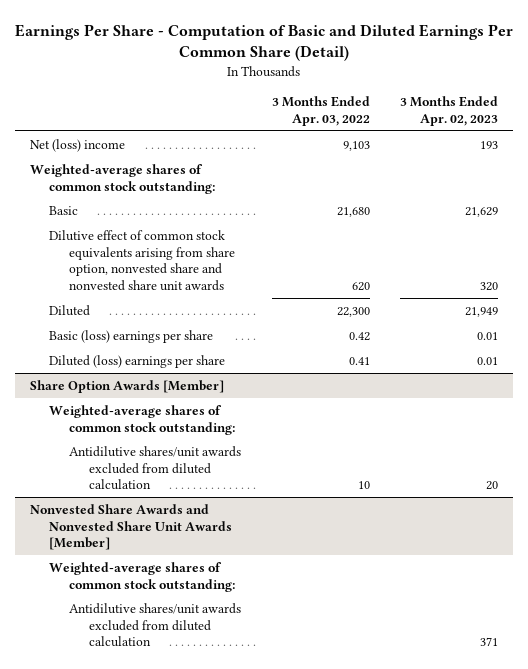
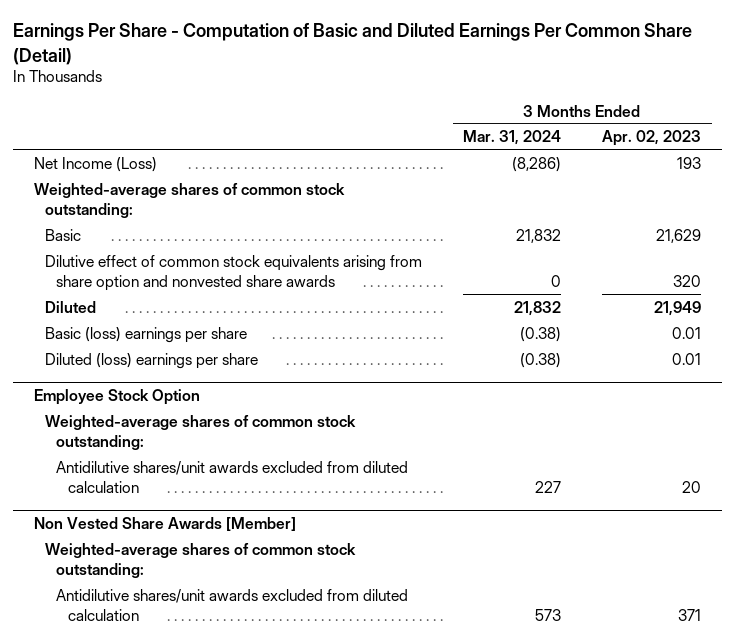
- | 3 Months Ended Apr. 03, 2022 | 3 Months Ended Apr. 02, 2023
+ | 3 Months Ended Mar. 31, 2024 | 3 Months Ended Apr. 02, 2023
- Net (loss) income | 9,103 | 193
+ Net Income (Loss) | (8,286) | 193
- Dilutive effect of common stock equivalents arising from share option, nonvested share and nonvested share unit awards | 620 | 320
+ Dilutive effect of common stock equivalents arising from share option and nonvested share awards | 0 | 320
- Share Option Awards [Member]
+ Employee Stock Option
- Nonvested Share Awards and Nonvested Share Unit Awards [Member]
+ Non Vested Share Awards [Member]

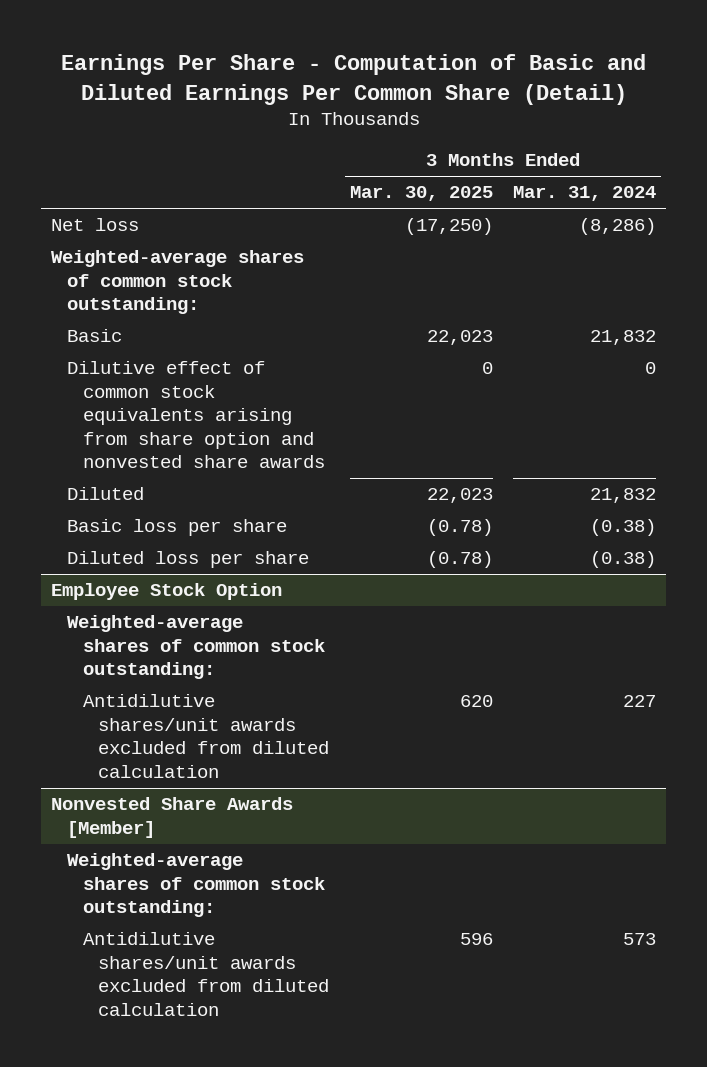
- | 3 Months Ended Mar. 31, 2024 | 3 Months Ended Apr. 02, 2023
+ | 3 Months Ended Mar. 30, 2025 | 3 Months Ended Mar. 31, 2024
- Net Income (Loss) | (8,286) | 193
+ Net loss | (17,250) | (8,286)
- Basic (loss) earnings per share | (0.38) | 0.01
- Diluted (loss) earnings per share | (0.38) | 0.01
+ Basic loss per share | (0.78) | (0.38)
+ Diluted loss per share | (0.78) | (0.38)
- Non Vested Share Awards [Member]
+ Nonvested Share Awards [Member]

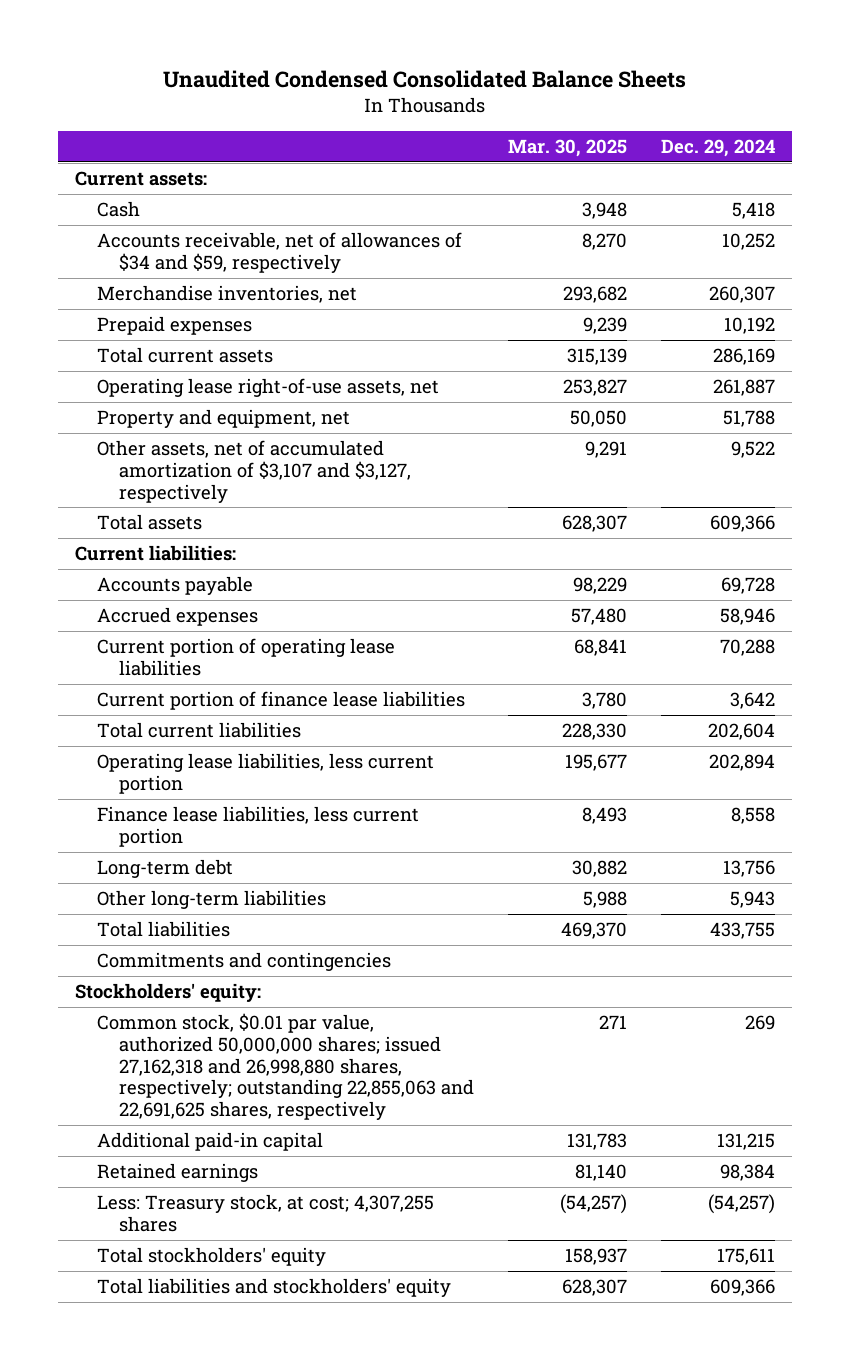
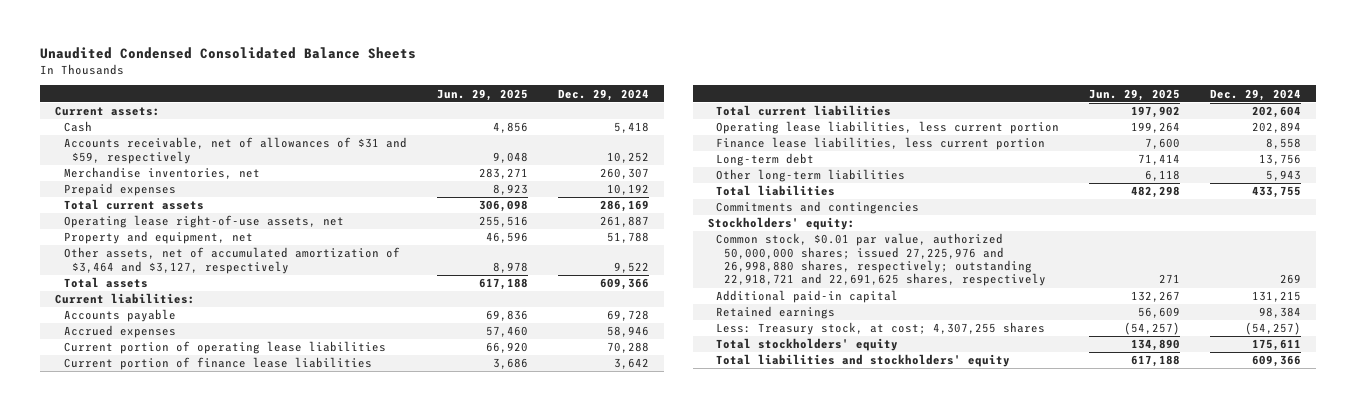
- | Mar. 30, 2025 | Dec. 29, 2024
+ | Jun. 29, 2025 | Dec. 29, 2024
- Accounts receivable, net of allowances of $34 and $59, respectively | 8,270 | 10,252
+ Accounts receivable, net of allowances of $31 and $59, respectively | 9,048 | 10,252
- Other assets, net of accumulated amortization of $3,107 and $3,127, respectively | 9,291 | 9,522
+ Other assets, net of accumulated amortization of $3,464 and $3,127, respectively | 8,978 | 9,522
- Common stock, $0.01 par value, authorized 50,000,000 shares; issued 27,162,318 and 26,998,880 shares, respectively; outstanding 22,855,063 and 22,691,625 shares, respectively | 271 | 269
+ Common stock, $0.01 par value, authorized 50,000,000 shares; issued 27,225,976 and 26,998,880 shares, respectively; outstanding 22,918,721 and 22,691,625 shares, respectively | 271 | 269

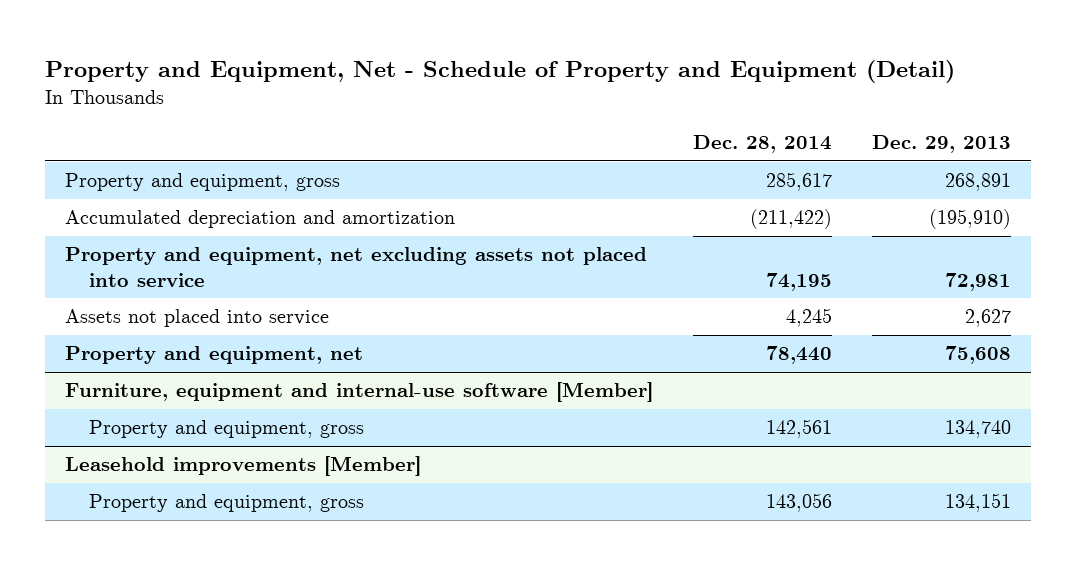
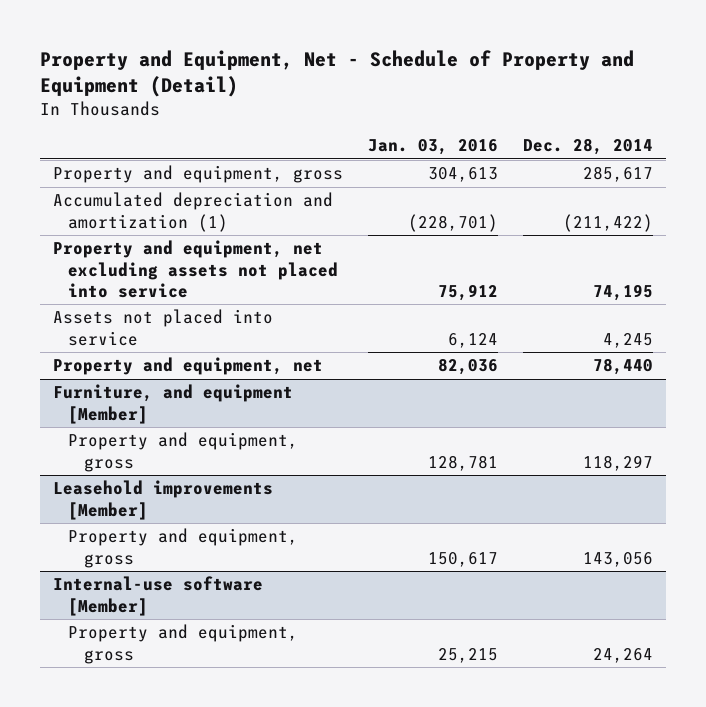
- | Dec. 28, 2014 | Dec. 29, 2013
+ | Jan. 03, 2016 | Dec. 28, 2014
- Accumulated depreciation and amortization | (211,422) | (195,910)
+ Accumulated depreciation and amortization (1) | (228,701) | (211,422)
- Furniture, equipment and internal-use software [Member]
- Property and equipment, gross | 142,561 | 134,740
+ Furniture, and equipment [Member]
+ Property and equipment, gross | 128,781 | 118,297
+ Internal-use software [Member]
+ Property and equipment, gross | 25,215 | 24,264

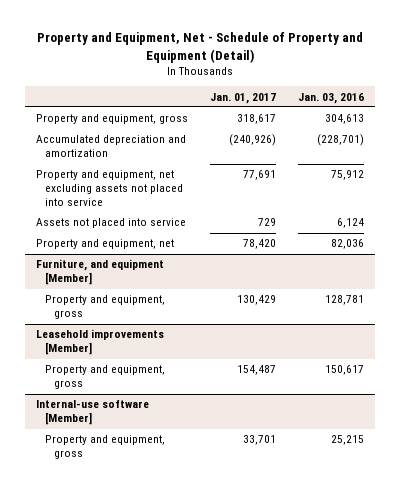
- | Jan. 03, 2016 | Dec. 28, 2014
+ | Jan. 01, 2017 | Jan. 03, 2016
- Accumulated depreciation and amortization (1) | (228,701) | (211,422)
+ Accumulated depreciation and amortization | (240,926) | (228,701)

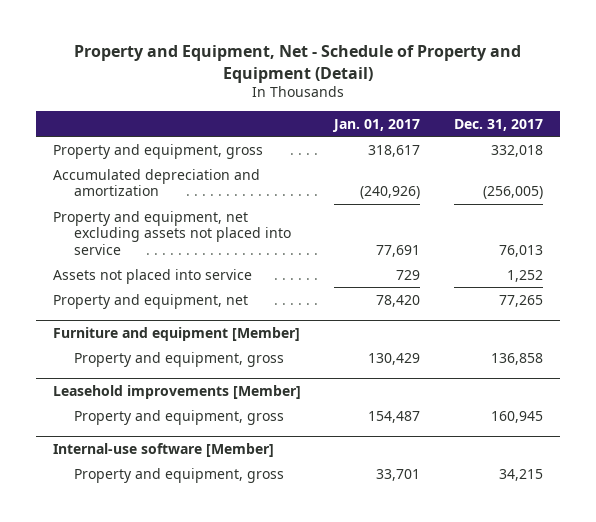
- | Jan. 01, 2017 | Jan. 03, 2016
+ | Jan. 01, 2017 | Dec. 31, 2017
- Furniture, and equipment [Member]
+ Furniture and equipment [Member]

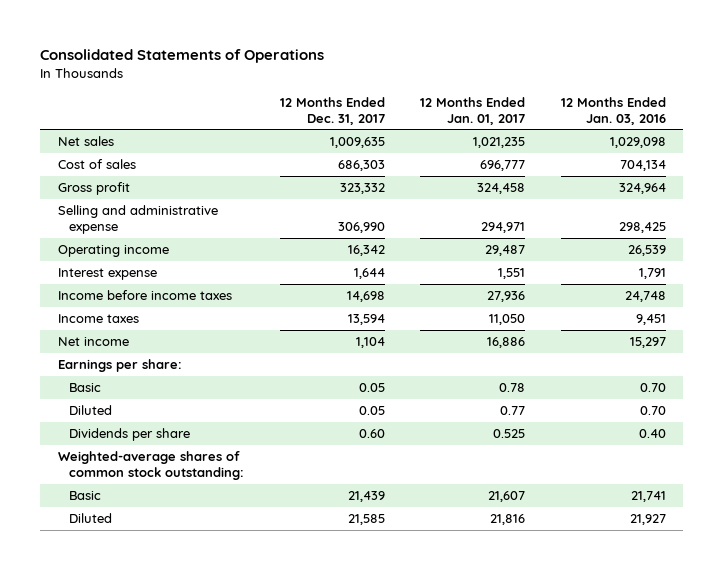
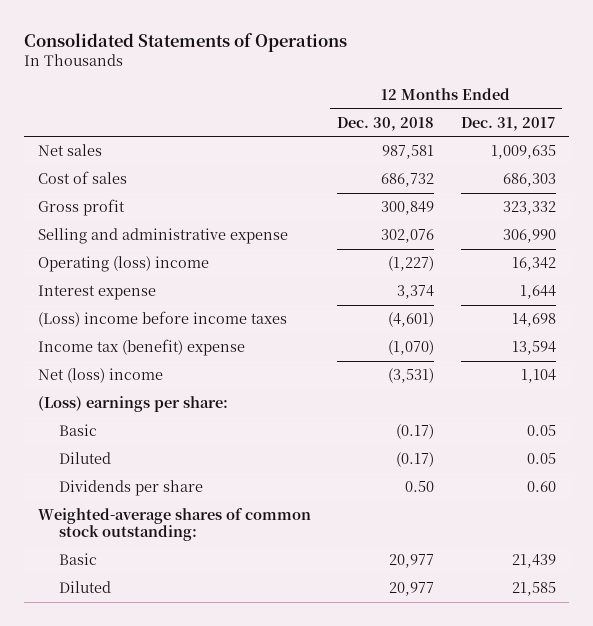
- | 12 Months Ended Dec. 31, 2017 | 12 Months Ended Jan. 01, 2017 | 12 Months Ended Jan. 03, 2016
+ | 12 Months Ended Dec. 30, 2018 | 12 Months Ended Dec. 31, 2017
- Operating income | 16,342 | 29,487 | 26,539
+ Operating (loss) income | (1,227) | 16,342
- Income before income taxes | 14,698 | 27,936 | 24,748
- Income taxes | 13,594 | 11,050 | 9,451
- Net income | 1,104 | 16,886 | 15,297
- Earnings per share:
+ (Loss) income before income taxes | (4,601) | 14,698
+ Income tax (benefit) expense | (1,070) | 13,594
+ Net (loss) income | (3,531) | 1,104
+ (Loss) earnings per share:

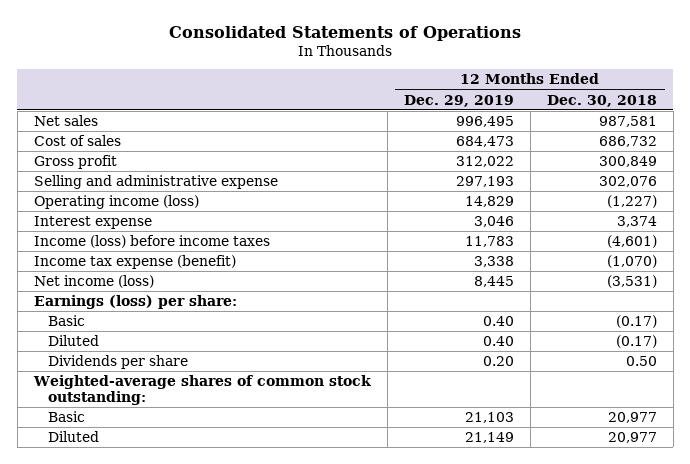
- | 12 Months Ended Dec. 30, 2018 | 12 Months Ended Dec. 31, 2017
+ | 12 Months Ended Dec. 29, 2019 | 12 Months Ended Dec. 30, 2018
- Operating (loss) income | (1,227) | 16,342
+ Operating income (loss) | 14,829 | (1,227)
- (Loss) income before income taxes | (4,601) | 14,698
- Income tax (benefit) expense | (1,070) | 13,594
- Net (loss) income | (3,531) | 1,104
- (Loss) earnings per share:
+ Income (loss) before income taxes | 11,783 | (4,601)
+ Income tax expense (benefit) | 3,338 | (1,070)
+ Net income (loss) | 8,445 | (3,531)
+ Earnings (loss) per share:

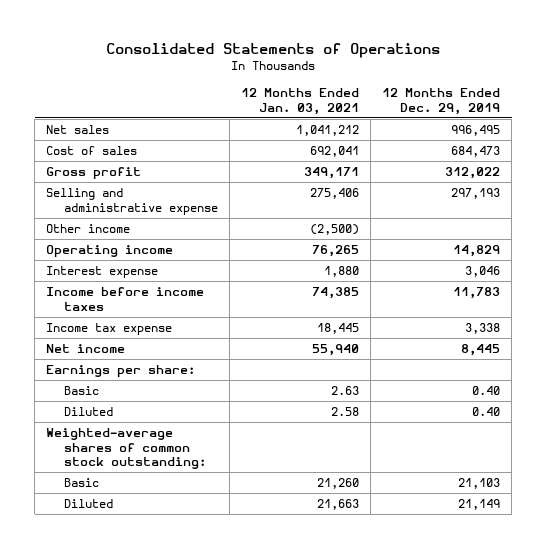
- | 12 Months Ended Dec. 29, 2019 | 12 Months Ended Dec. 30, 2018
+ | 12 Months Ended Jan. 03, 2021 | 12 Months Ended Dec. 29, 2019
- Operating income (loss) | 14,829 | (1,227)
+ Other income | (2,500) |
+ Operating income | 76,265 | 14,829
- Income (loss) before income taxes | 11,783 | (4,601)
- Income tax expense (benefit) | 3,338 | (1,070)
- Net income (loss) | 8,445 | (3,531)
- Earnings (loss) per share:
+ Income before income taxes | 74,385 | 11,783
+ Income tax expense | 18,445 | 3,338
+ Net income | 55,940 | 8,445
+ Earnings per share:
- Dividends per share | 0.20 | 0.50

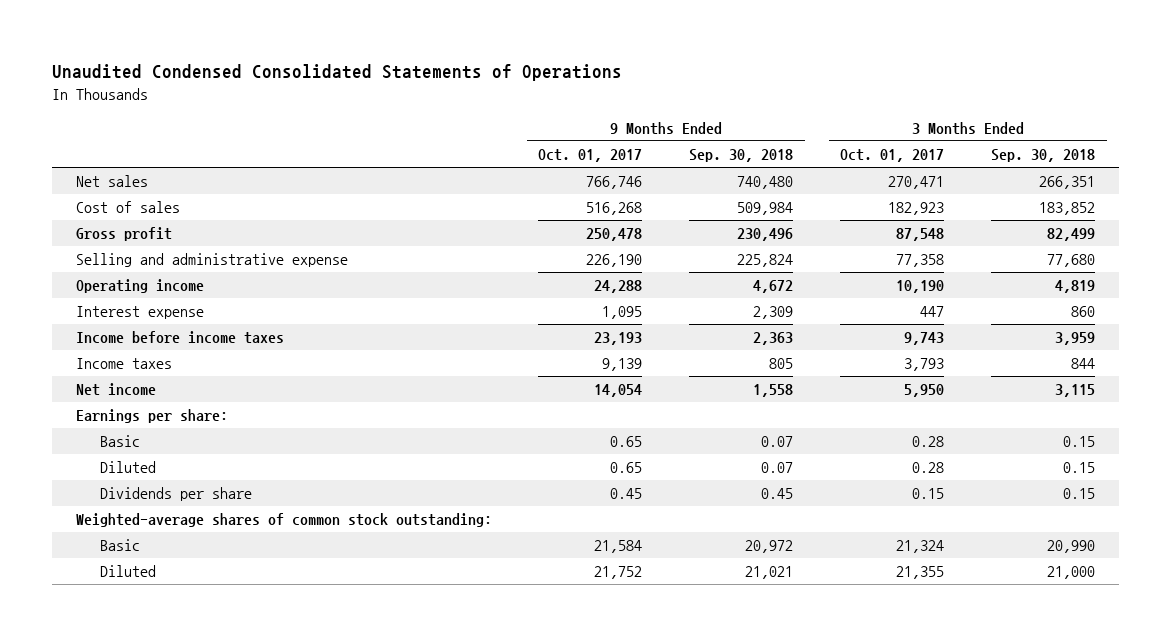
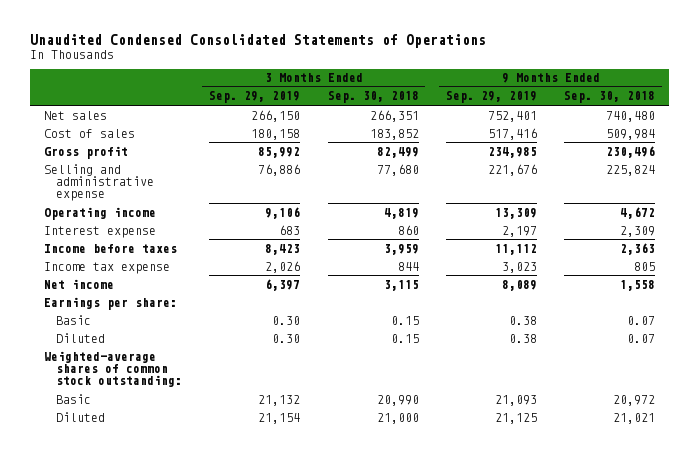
- | 9 Months Ended Oct. 01, 2017 | 9 Months Ended Sep. 30, 2018 | 3 Months Ended Oct. 01, 2017 | 3 Months Ended Sep. 30, 2018
+ | 3 Months Ended Sep. 29, 2019 | 3 Months Ended Sep. 30, 2018 | 9 Months Ended Sep. 29, 2019 | 9 Months Ended Sep. 30, 2018
- Income before income taxes | 23,193 | 2,363 | 9,743 | 3,959
- Income taxes | 9,139 | 805 | 3,793 | 844
+ Income before taxes | 8,423 | 3,959 | 11,112 | 2,363
+ Income tax expense | 2,026 | 844 | 3,023 | 805
- Dividends per share | 0.45 | 0.45 | 0.15 | 0.15

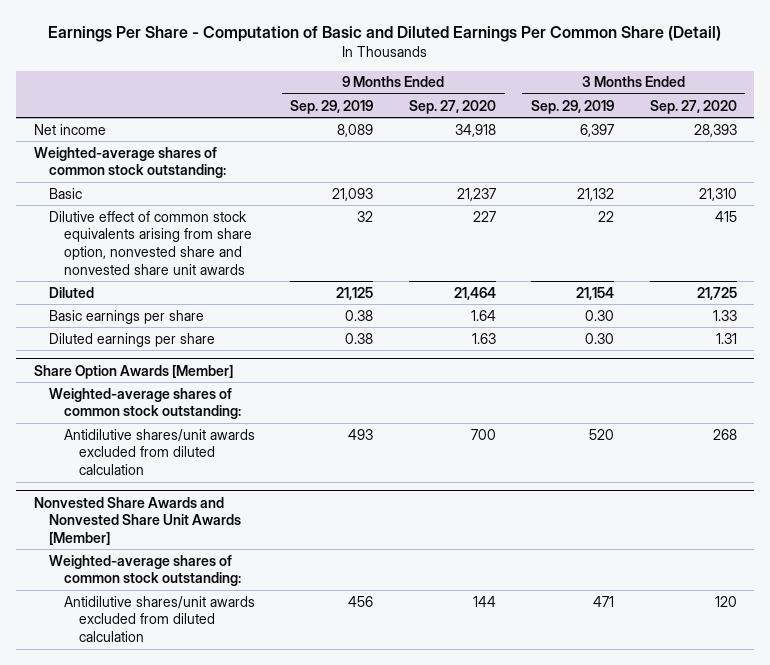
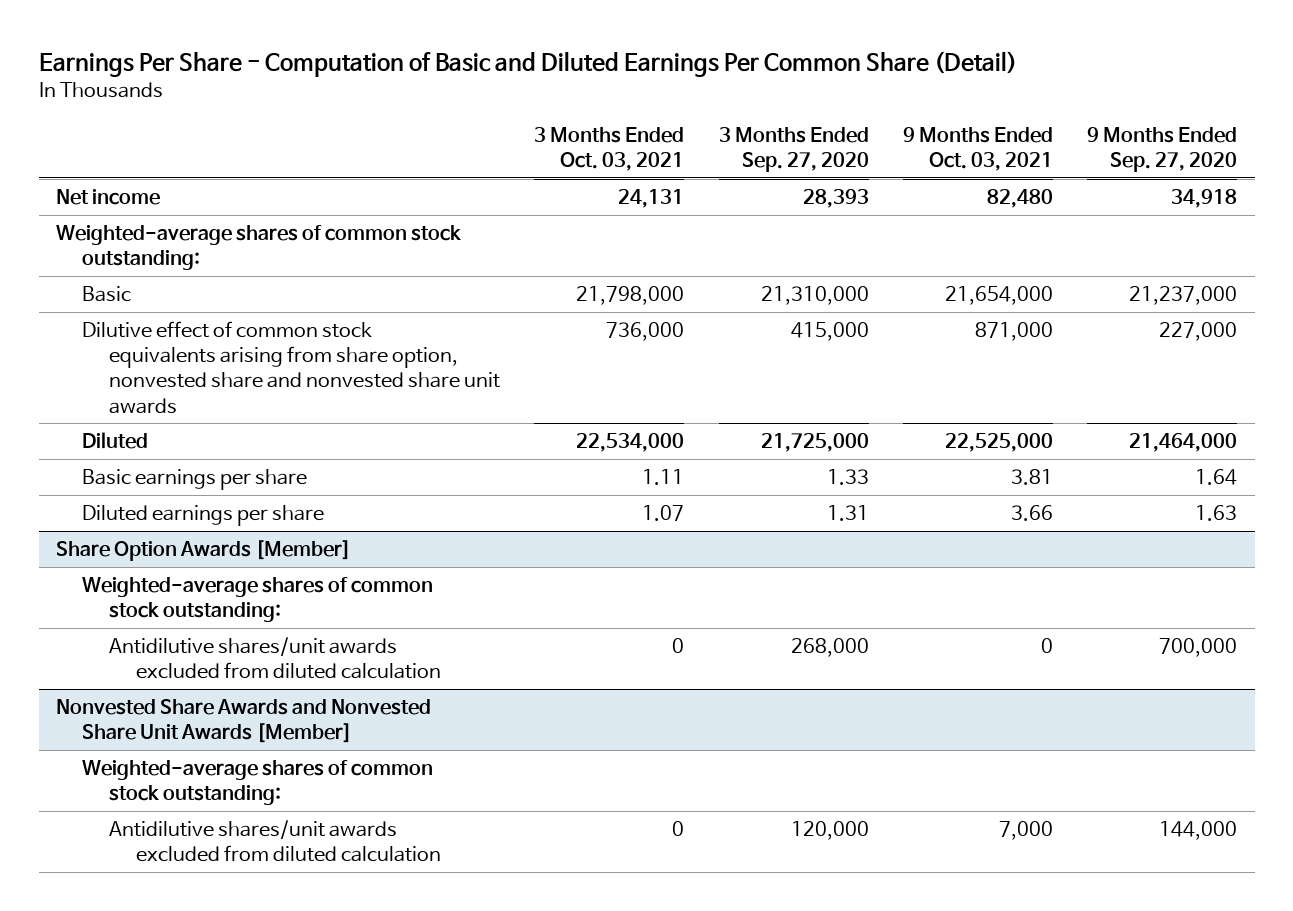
- | 9 Months Ended Sep. 29, 2019 | 9 Months Ended Sep. 27, 2020 | 3 Months Ended Sep. 29, 2019 | 3 Months Ended Sep. 27, 2020
+ | 3 Months Ended Oct. 03, 2021 | 3 Months Ended Sep. 27, 2020 | 9 Months Ended Oct. 03, 2021 | 9 Months Ended Sep. 27, 2020
- Basic | 21,093 | 21,237 | 21,132 | 21,310
- Dilutive effect of common stock equivalents arising from share option, nonvested share and nonvested share unit awards | 32 | 227 | 22 | 415
- Diluted | 21,125 | 21,464 | 21,154 | 21,725
+ Basic | 21,798,000 | 21,310,000 | 21,654,000 | 21,237,000
+ Dilutive effect of common stock equivalents arising from share option, nonvested share and nonvested share unit awards | 736,000 | 415,000 | 871,000 | 227,000
+ Diluted | 22,534,000 | 21,725,000 | 22,525,000 | 21,464,000
@ Share Option Awards [Member]
- Antidilutive shares/unit awards excluded from diluted calculation | 493 | 700 | 520 | 268
+ Antidilutive shares/unit awards excluded from diluted calculation | 0 | 268,000 | 0 | 700,000
@ Nonvested Share Awards and Nonvested Share Unit Awards [Member]
- Antidilutive shares/unit awards excluded from diluted calculation | 456 | 144 | 471 | 120
+ Antidilutive shares/unit awards excluded from diluted calculation | 0 | 120,000 | 7,000 | 144,000

